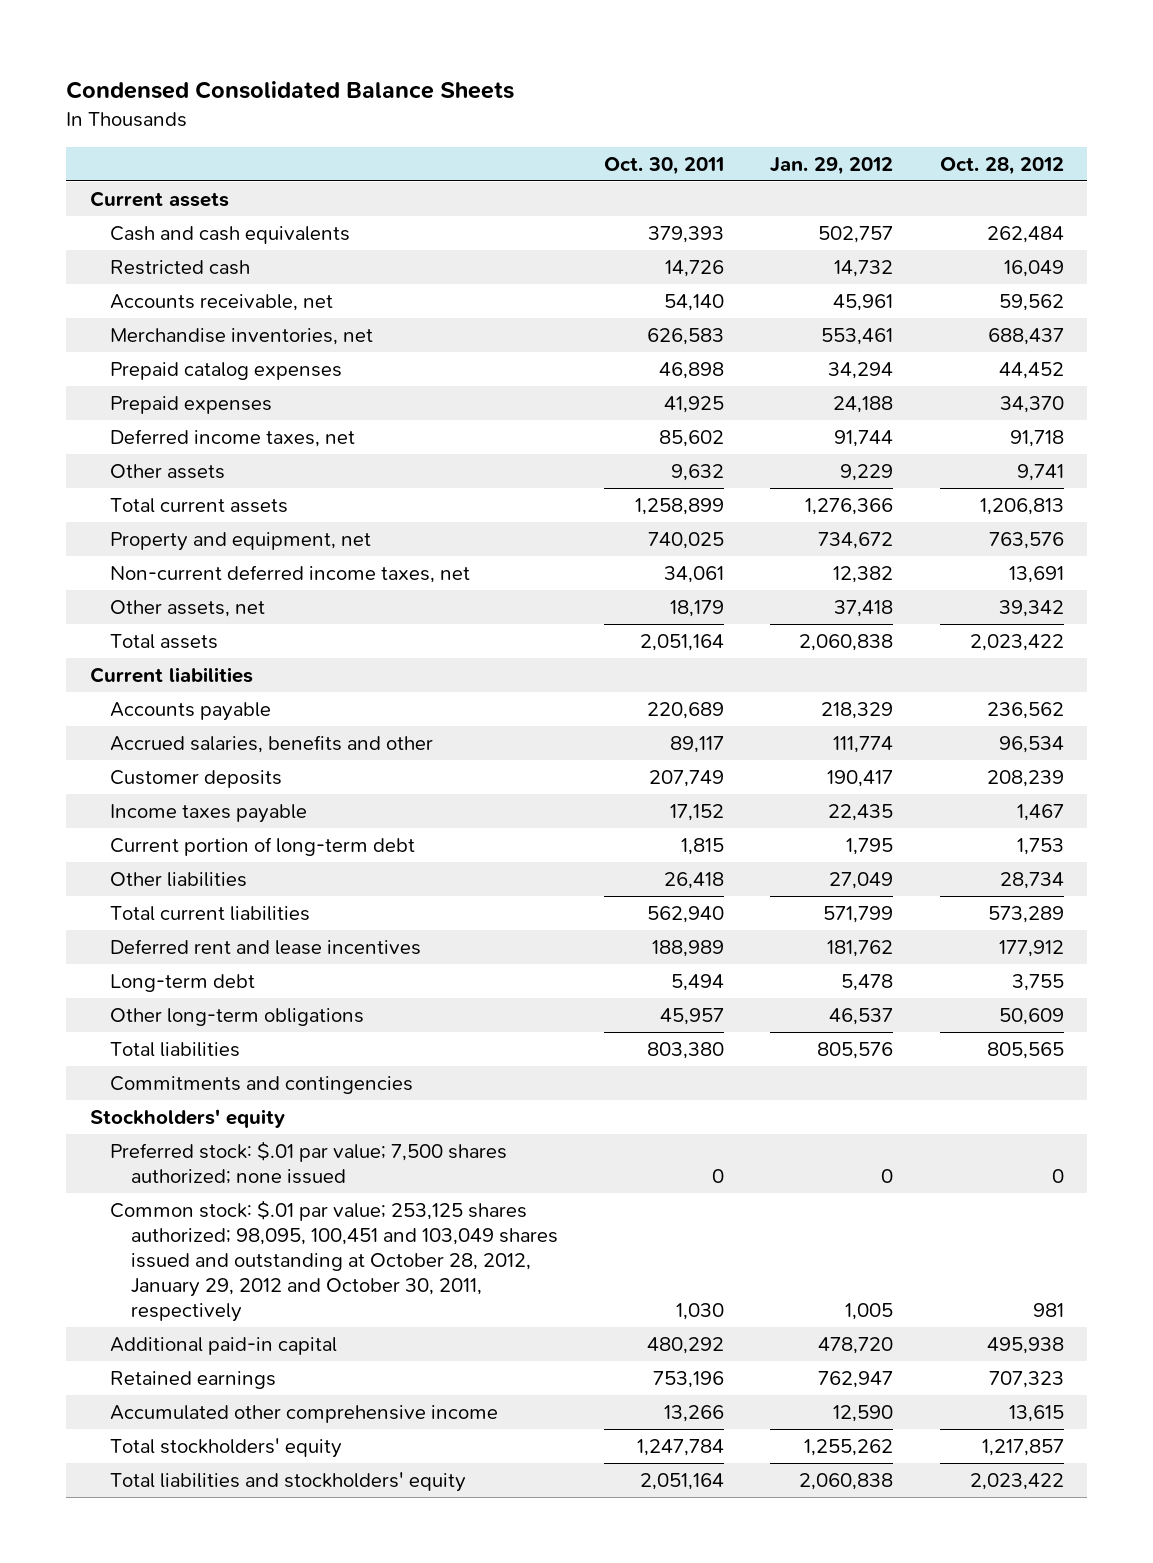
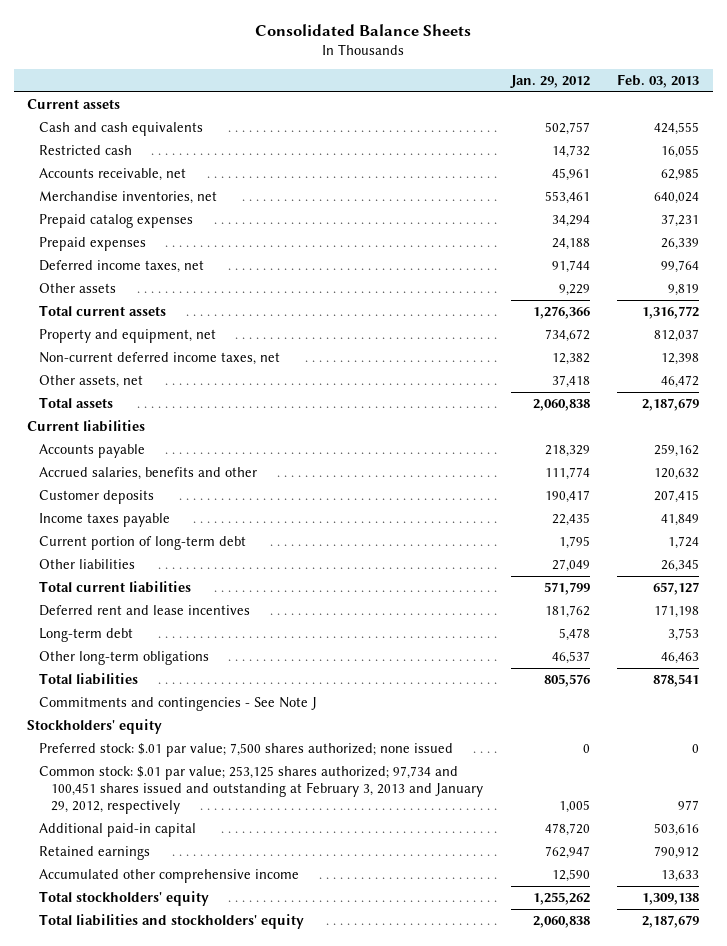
- Condensed Consolidated Balance Sheets
+ Consolidated Balance Sheets
- | Oct. 30, 2011 | Jan. 29, 2012 | Oct. 28, 2012
+ | Jan. 29, 2012 | Feb. 03, 2013
- Commitments and contingencies
+ Commitments and contingencies - See Note J
- Common stock: $.01 par value; 253,125 shares authorized; 98,095, 100,451 and 103,049 shares issued and outstanding at October 28, 2012, January 29, 2012 and October 30, 2011, respectively | 1,030 | 1,005 | 981
+ Common stock: $.01 par value; 253,125 shares authorized; 97,734 and 100,451 shares issued and outstanding at February 3, 2013 and January 29, 2012, respectively | 1,005 | 977

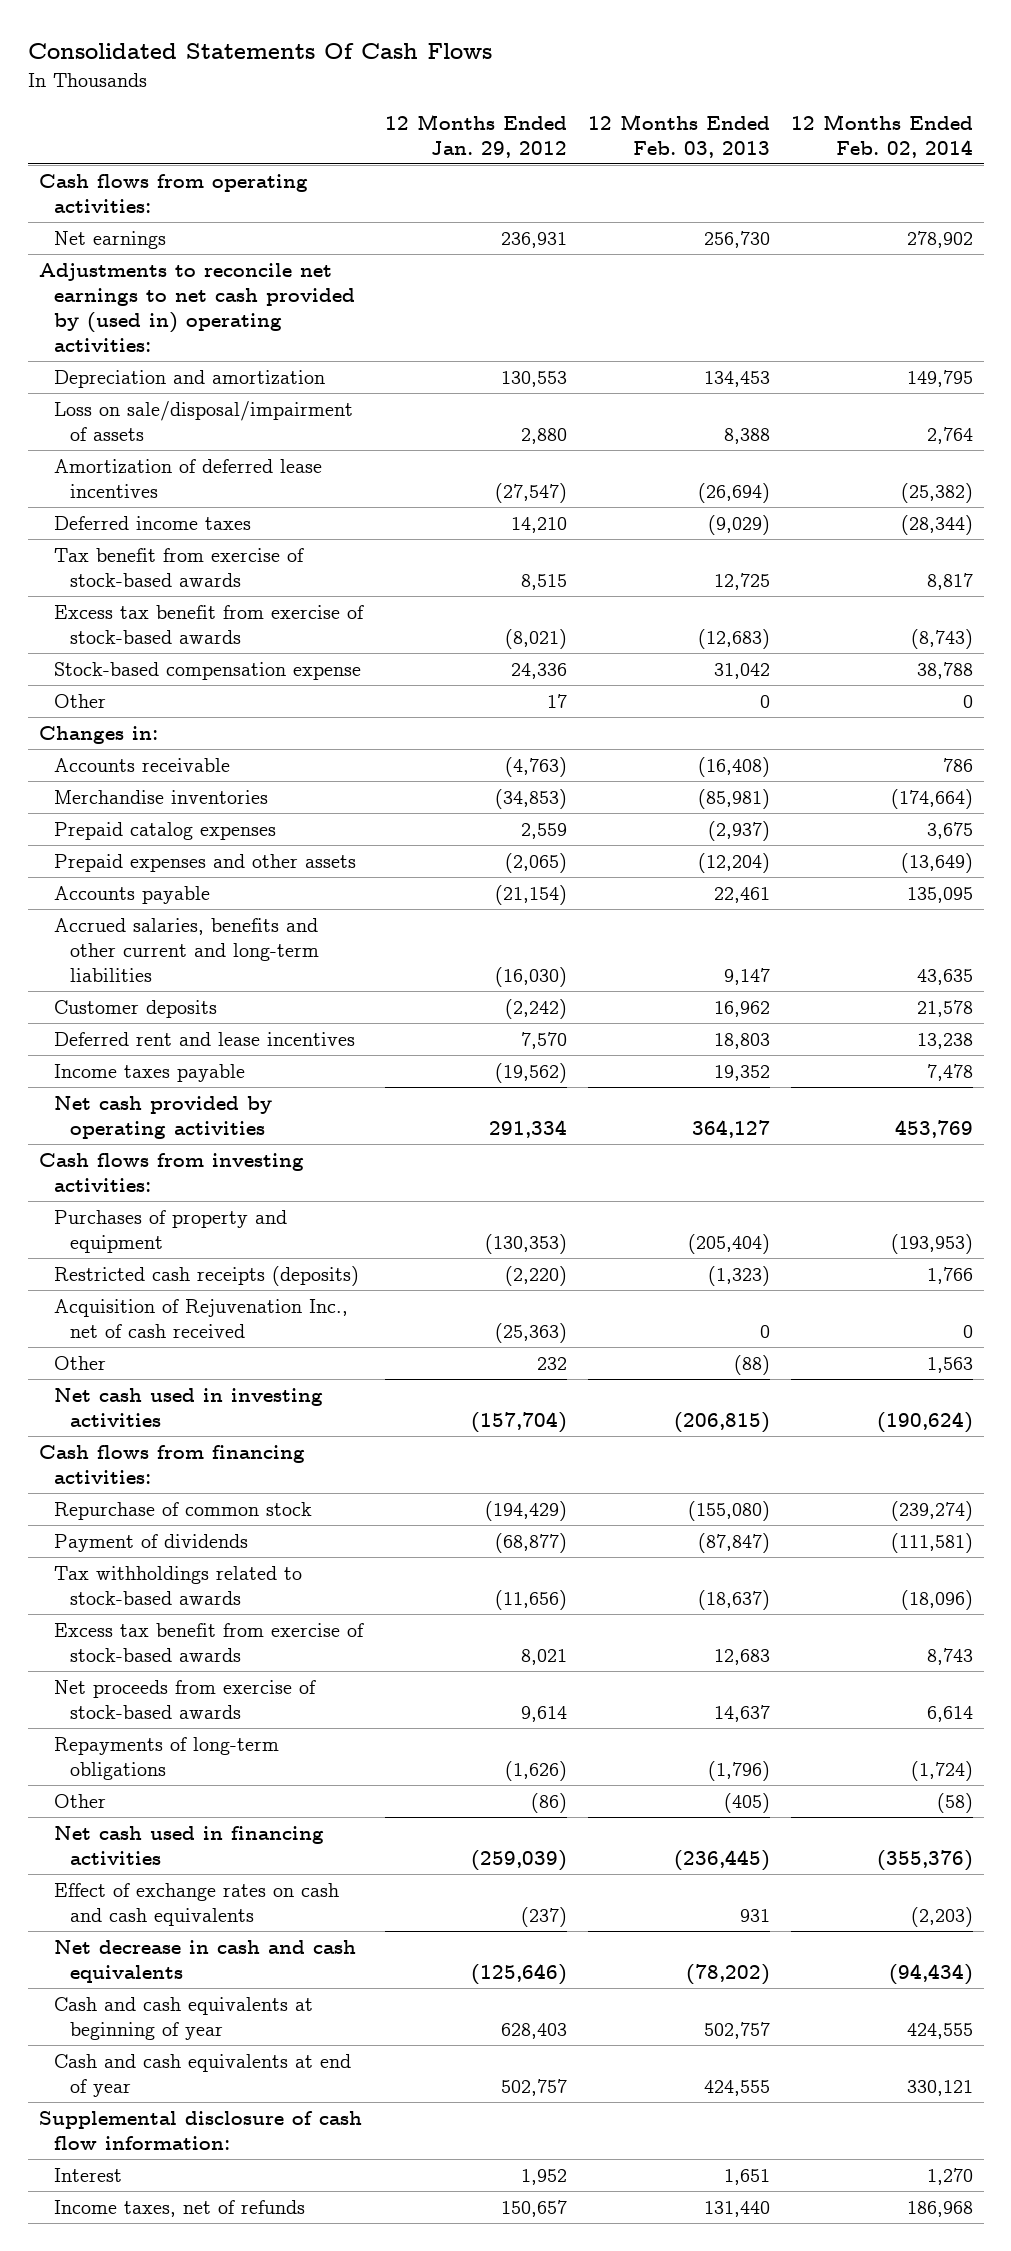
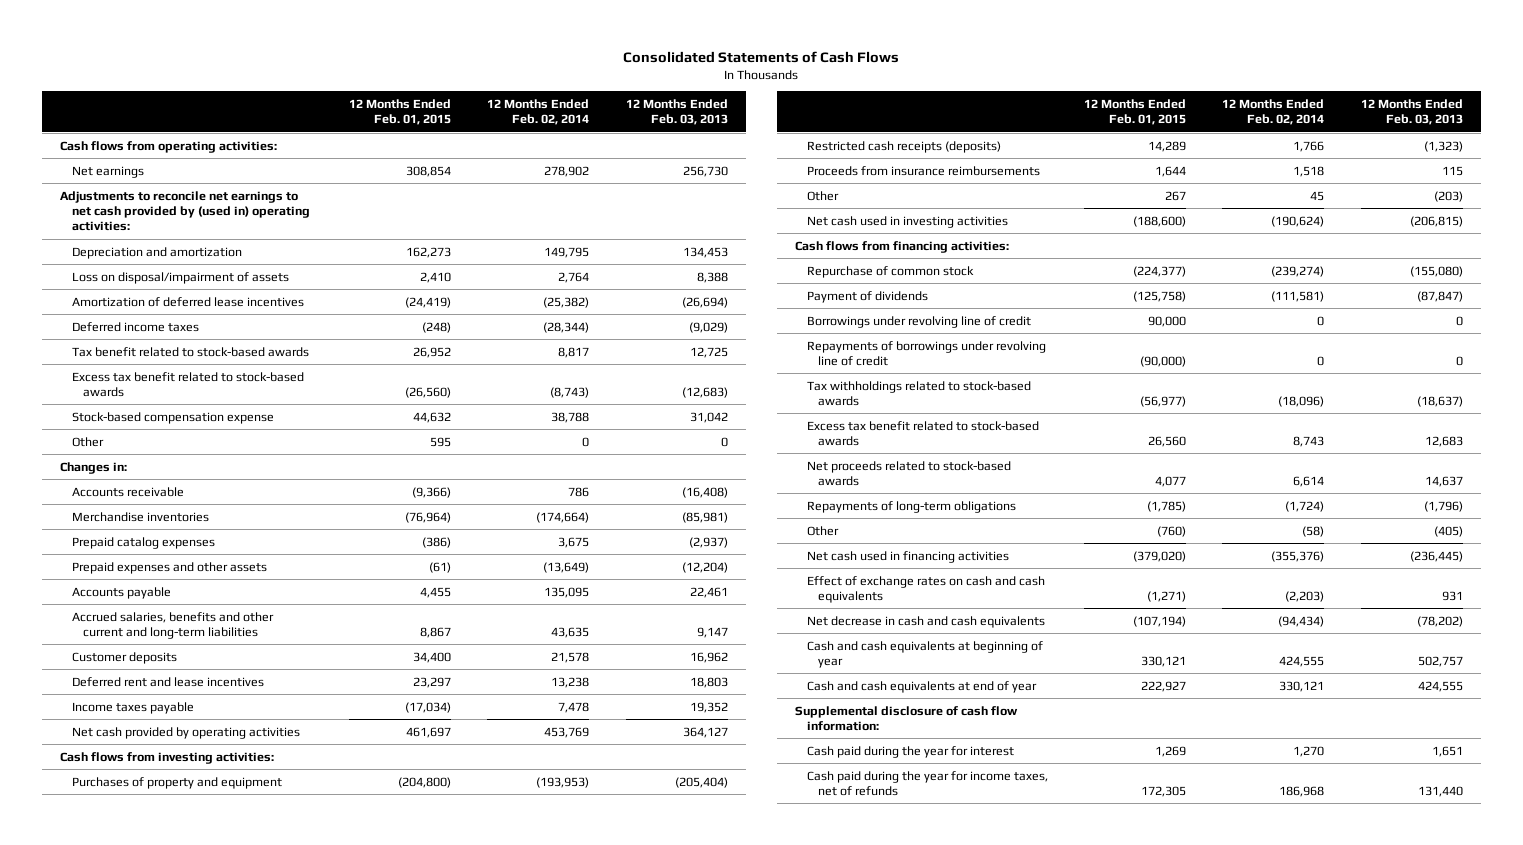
- Consolidated Statements Of Cash Flows
+ Consolidated Statements of Cash Flows
- | 12 Months Ended Jan. 29, 2012 | 12 Months Ended Feb. 03, 2013 | 12 Months Ended Feb. 02, 2014
+ | 12 Months Ended Feb. 01, 2015 | 12 Months Ended Feb. 02, 2014 | 12 Months Ended Feb. 03, 2013
- Loss on sale/disposal/impairment of assets | 2,880 | 8,388 | 2,764
+ Loss on disposal/impairment of assets | 2,410 | 2,764 | 8,388
- Tax benefit from exercise of stock-based awards | 8,515 | 12,725 | 8,817
- Excess tax benefit from exercise of stock-based awards | (8,021) | (12,683) | (8,743)
+ Tax benefit related to stock-based awards | 26,952 | 8,817 | 12,725
+ Excess tax benefit related to stock-based awards | (26,560) | (8,743) | (12,683)
- Acquisition of Rejuvenation Inc., net of cash received | (25,363) | 0 | 0
- Other | 232 | (88) | 1,563
+ Proceeds from insurance reimbursements | 1,644 | 1,518 | 115
+ Other | 267 | 45 | (203)
+ Borrowings under revolving line of credit | 90,000 | 0 | 0
+ Repayments of borrowings under revolving line of credit | (90,000) | 0 | 0
- Excess tax benefit from exercise of stock-based awards | 8,021 | 12,683 | 8,743
- Net proceeds from exercise of stock-based awards | 9,614 | 14,637 | 6,614
+ Excess tax benefit related to stock-based awards | 26,560 | 8,743 | 12,683
+ Net proceeds related to stock-based awards | 4,077 | 6,614 | 14,637
- Interest | 1,952 | 1,651 | 1,270
- Income taxes, net of refunds | 150,657 | 131,440 | 186,968
+ Cash paid during the year for interest | 1,269 | 1,270 | 1,651
+ Cash paid during the year for income taxes, net of refunds | 172,305 | 186,968 | 131,440

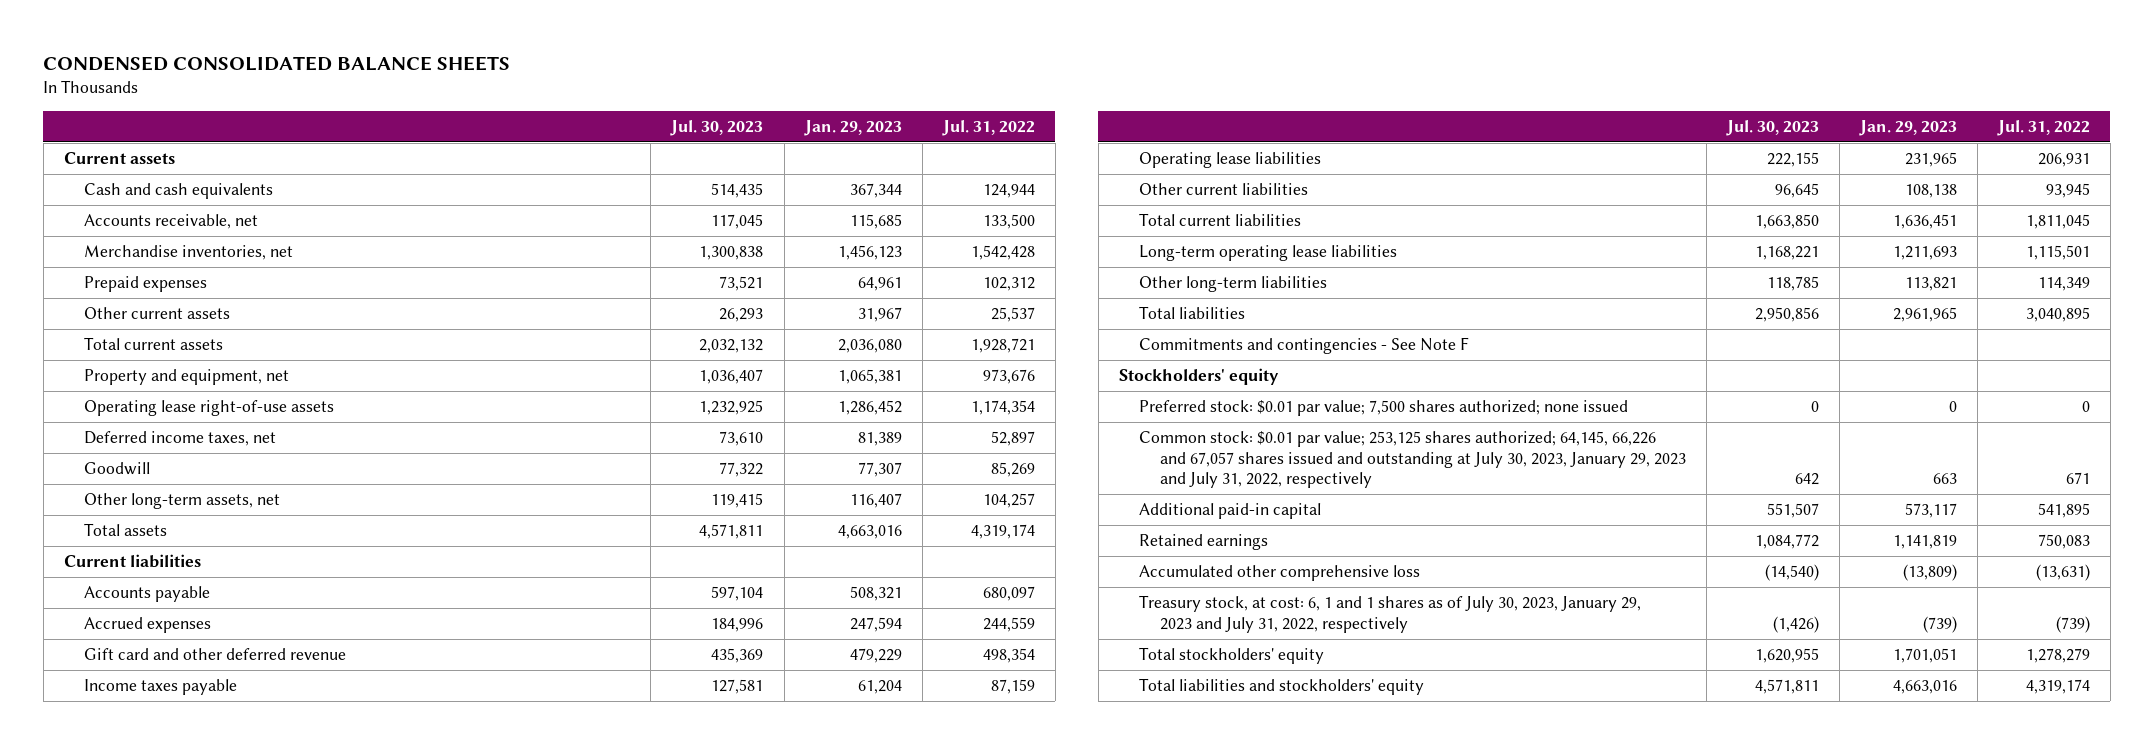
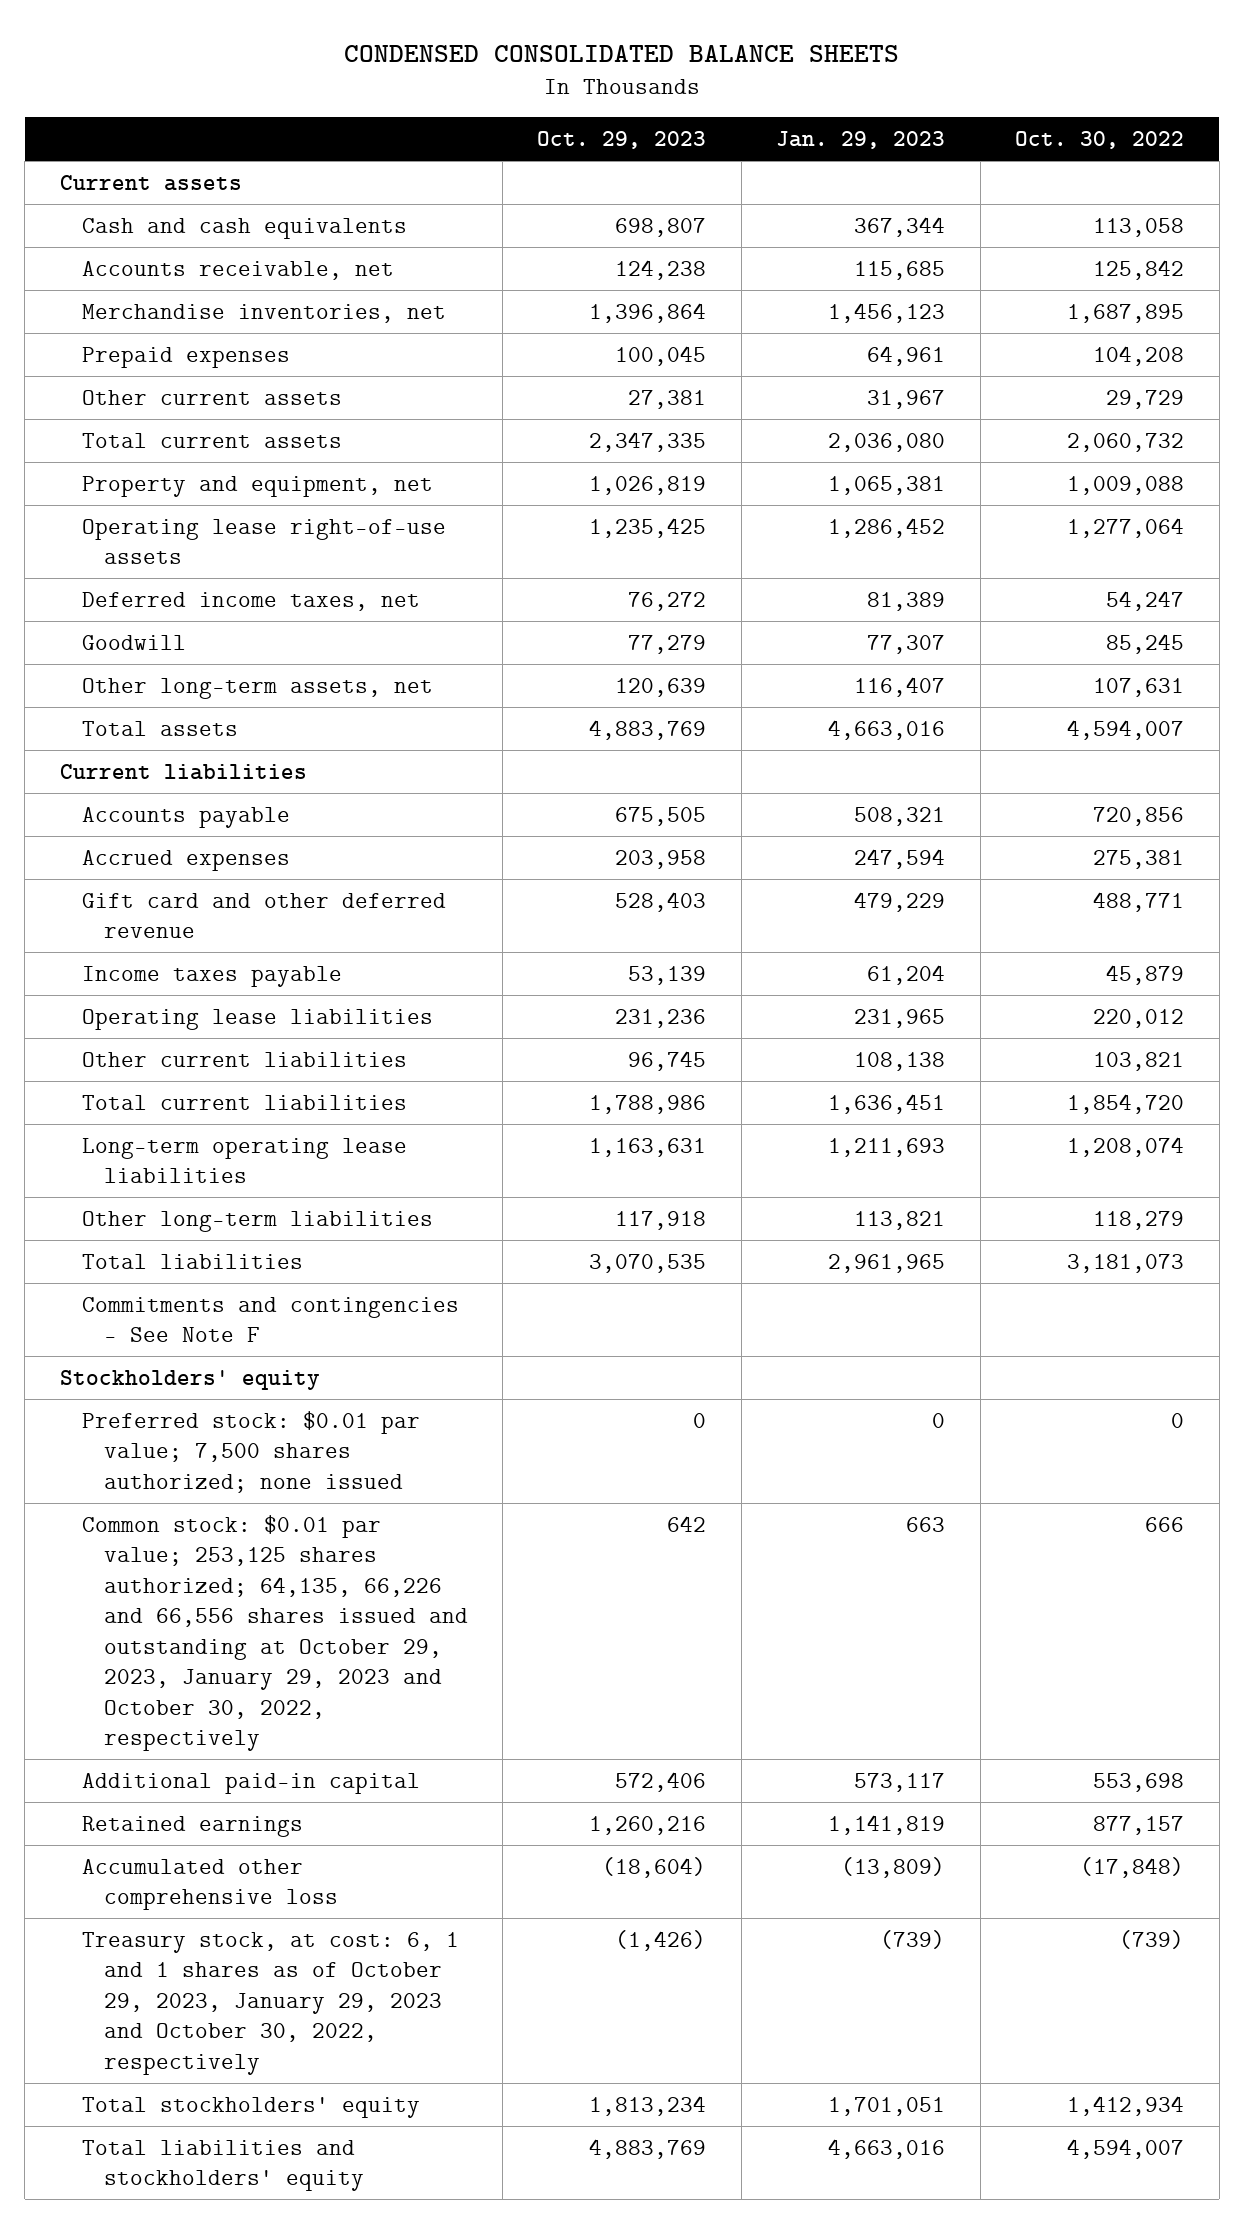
- | Jul. 30, 2023 | Jan. 29, 2023 | Jul. 31, 2022
+ | Oct. 29, 2023 | Jan. 29, 2023 | Oct. 30, 2022
- Common stock: $0.01 par value; 253,125 shares authorized; 64,145, 66,226 and 67,057 shares issued and outstanding at July 30, 2023, January 29, 2023 and July 31, 2022, respectively | 642 | 663 | 671
+ Common stock: $0.01 par value; 253,125 shares authorized; 64,135, 66,226 and 66,556 shares issued and outstanding at October 29, 2023, January 29, 2023 and October 30, 2022, respectively | 642 | 663 | 666
- Treasury stock, at cost: 6, 1 and 1 shares as of July 30, 2023, January 29, 2023 and July 31, 2022, respectively | (1,426) | (739) | (739)
+ Treasury stock, at cost: 6, 1 and 1 shares as of October 29, 2023, January 29, 2023 and October 30, 2022, respectively | (1,426) | (739) | (739)

